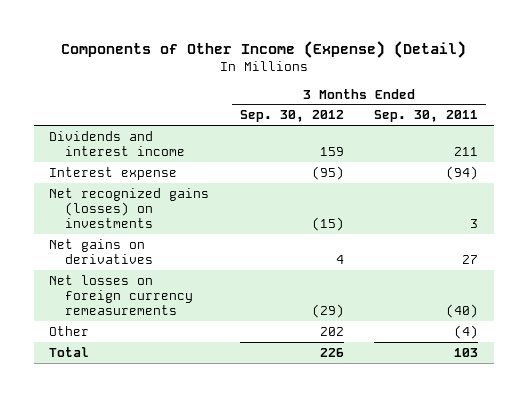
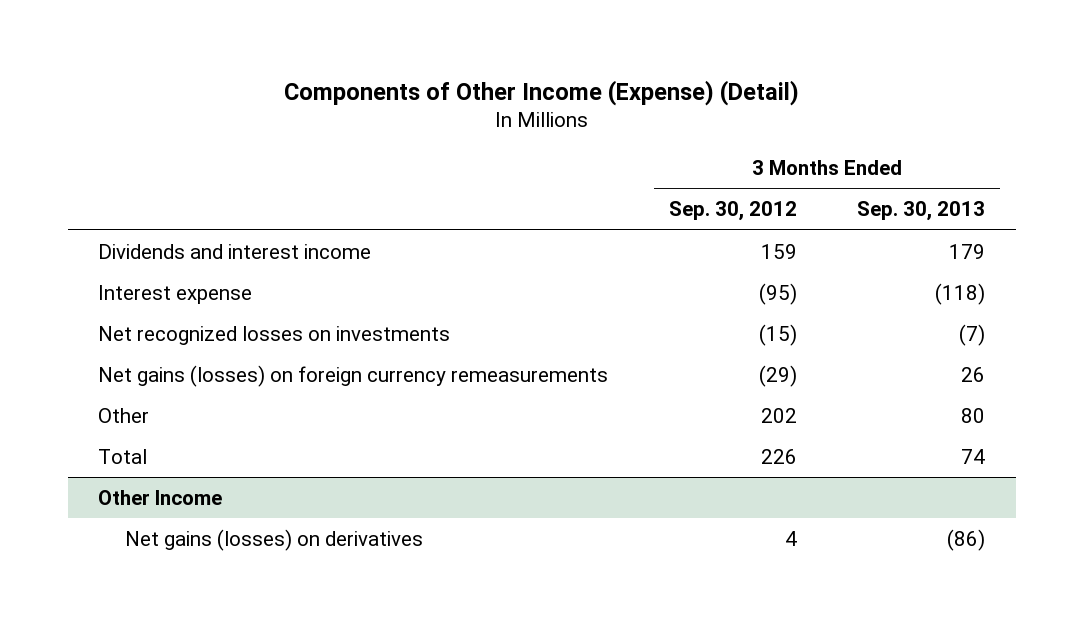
- | 3 Months Ended Sep. 30, 2012 | 3 Months Ended Sep. 30, 2011
+ | 3 Months Ended Sep. 30, 2012 | 3 Months Ended Sep. 30, 2013
- Net recognized gains (losses) on investments | (15) | 3
- Net gains on derivatives | 4 | 27
- Net losses on foreign currency remeasurements | (29) | (40)
+ Net recognized losses on investments | (15) | (7)
+ Net gains (losses) on foreign currency remeasurements | (29) | 26
+ Other Income
+ Net gains (losses) on derivatives | 4 | (86)

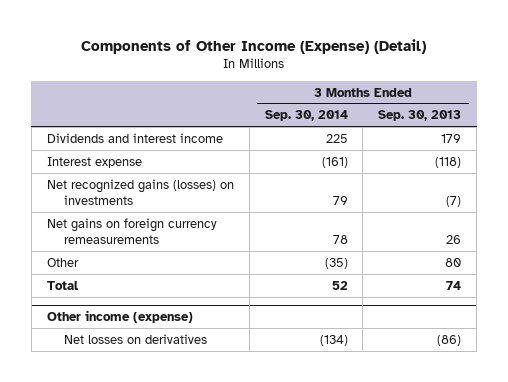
- | 3 Months Ended Sep. 30, 2012 | 3 Months Ended Sep. 30, 2013
+ | 3 Months Ended Sep. 30, 2014 | 3 Months Ended Sep. 30, 2013
- Net recognized losses on investments | (15) | (7)
- Net gains (losses) on foreign currency remeasurements | (29) | 26
+ Net recognized gains (losses) on investments | 79 | (7)
+ Net gains on foreign currency remeasurements | 78 | 26
- Other Income
- Net gains (losses) on derivatives | 4 | (86)
+ Other income (expense)
+ Net losses on derivatives | (134) | (86)

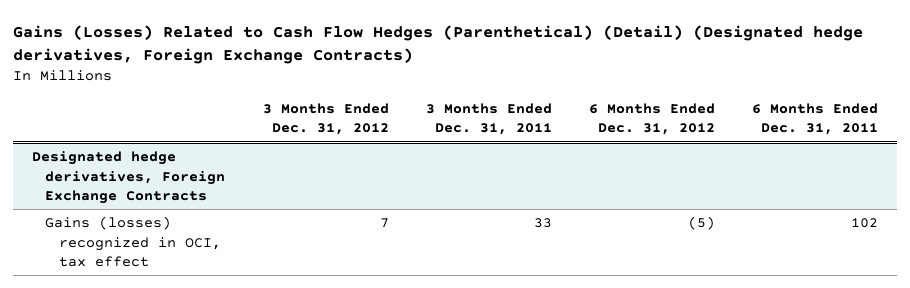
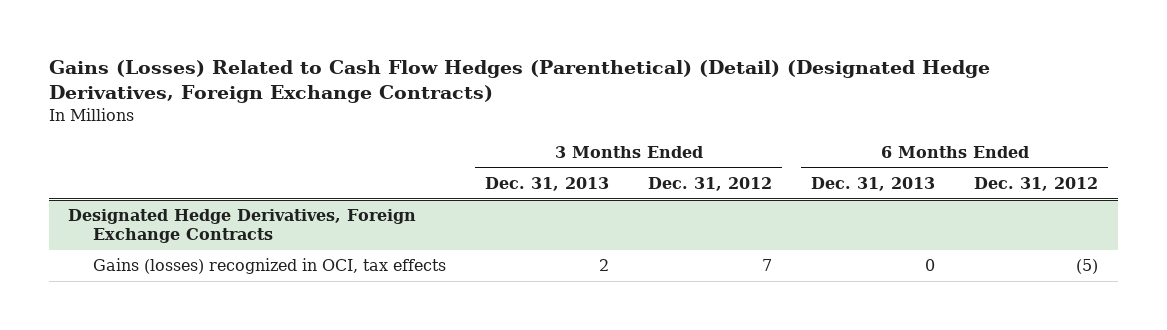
- Gains (Losses) Related to Cash Flow Hedges (Parenthetical) (Detail) (Designated hedge derivatives, Foreign Exchange Contracts)
+ Gains (Losses) Related to Cash Flow Hedges (Parenthetical) (Detail) (Designated Hedge Derivatives, Foreign Exchange Contracts)
- | 3 Months Ended Dec. 31, 2012 | 3 Months Ended Dec. 31, 2011 | 6 Months Ended Dec. 31, 2012 | 6 Months Ended Dec. 31, 2011
+ | 3 Months Ended Dec. 31, 2013 | 3 Months Ended Dec. 31, 2012 | 6 Months Ended Dec. 31, 2013 | 6 Months Ended Dec. 31, 2012
- Designated hedge derivatives, Foreign Exchange Contracts
- Gains (losses) recognized in OCI, tax effect | 7 | 33 | (5) | 102
+ Designated Hedge Derivatives, Foreign Exchange Contracts
+ Gains (losses) recognized in OCI, tax effects | 2 | 7 | 0 | (5)

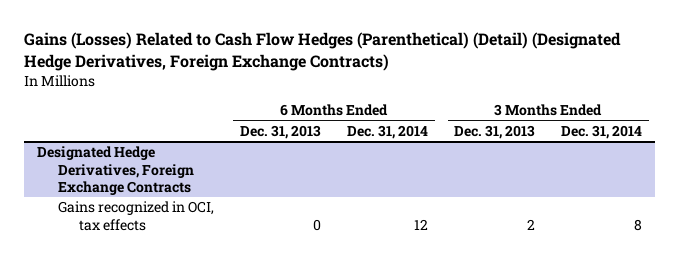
- | 3 Months Ended Dec. 31, 2013 | 3 Months Ended Dec. 31, 2012 | 6 Months Ended Dec. 31, 2013 | 6 Months Ended Dec. 31, 2012
+ | 6 Months Ended Dec. 31, 2013 | 6 Months Ended Dec. 31, 2014 | 3 Months Ended Dec. 31, 2013 | 3 Months Ended Dec. 31, 2014
@ Designated Hedge Derivatives, Foreign Exchange Contracts
- Gains (losses) recognized in OCI, tax effects | 2 | 7 | 0 | (5)
+ Gains recognized in OCI, tax effects | 0 | 12 | 2 | 8

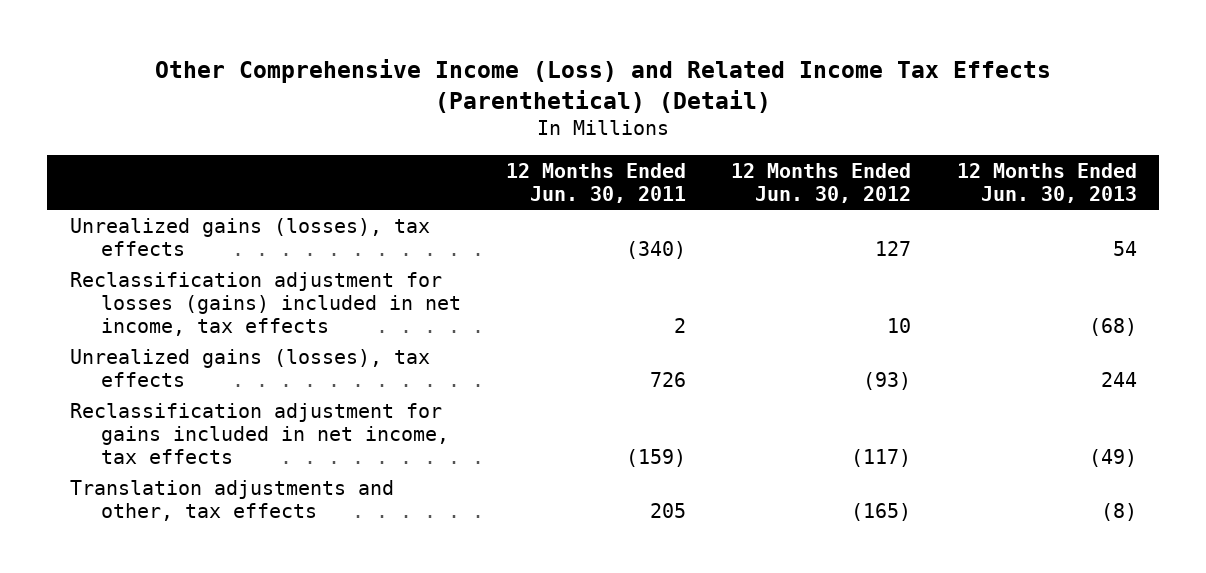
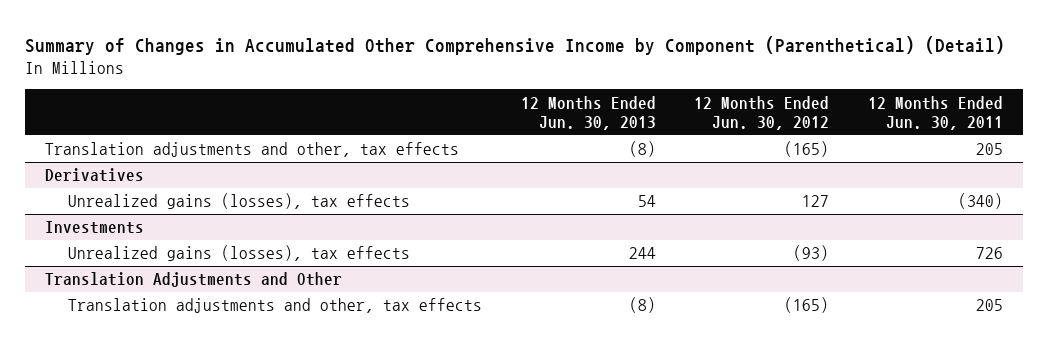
- Other Comprehensive Income (Loss) and Related Income Tax Effects (Parenthetical) (Detail)
+ Summary of Changes in Accumulated Other Comprehensive Income by Component (Parenthetical) (Detail)
- | 12 Months Ended Jun. 30, 2011 | 12 Months Ended Jun. 30, 2012 | 12 Months Ended Jun. 30, 2013
+ | 12 Months Ended Jun. 30, 2013 | 12 Months Ended Jun. 30, 2012 | 12 Months Ended Jun. 30, 2011
+ Translation adjustments and other, tax effects | (8) | (165) | 205
+ Derivatives
- Reclassification adjustment for losses (gains) included in net income, tax effects | 2 | 10 | (68)
+ Investments
- Reclassification adjustment for gains included in net income, tax effects | (159) | (117) | (49)
+ Translation Adjustments and Other

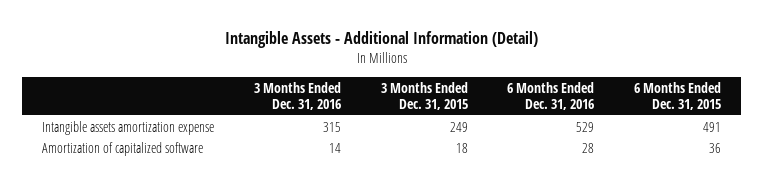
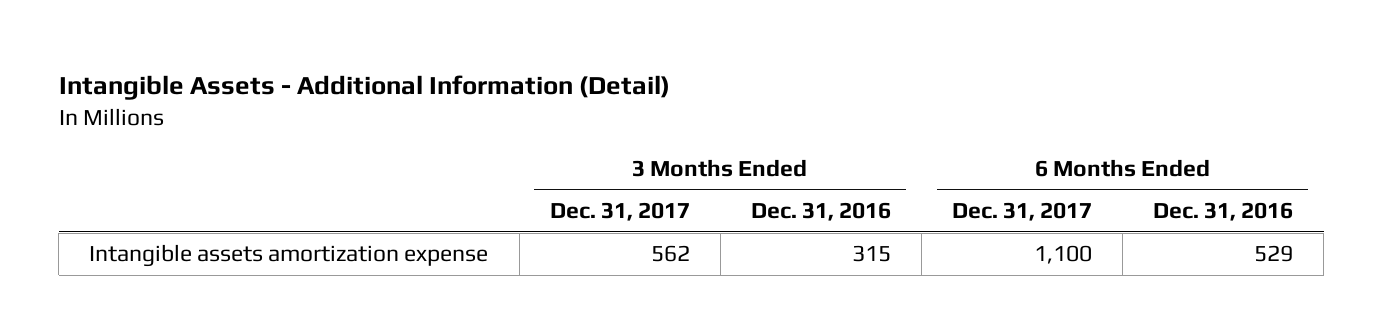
- | 3 Months Ended Dec. 31, 2016 | 3 Months Ended Dec. 31, 2015 | 6 Months Ended Dec. 31, 2016 | 6 Months Ended Dec. 31, 2015
+ | 3 Months Ended Dec. 31, 2017 | 3 Months Ended Dec. 31, 2016 | 6 Months Ended Dec. 31, 2017 | 6 Months Ended Dec. 31, 2016
- Amortization of capitalized software | 14 | 18 | 28 | 36

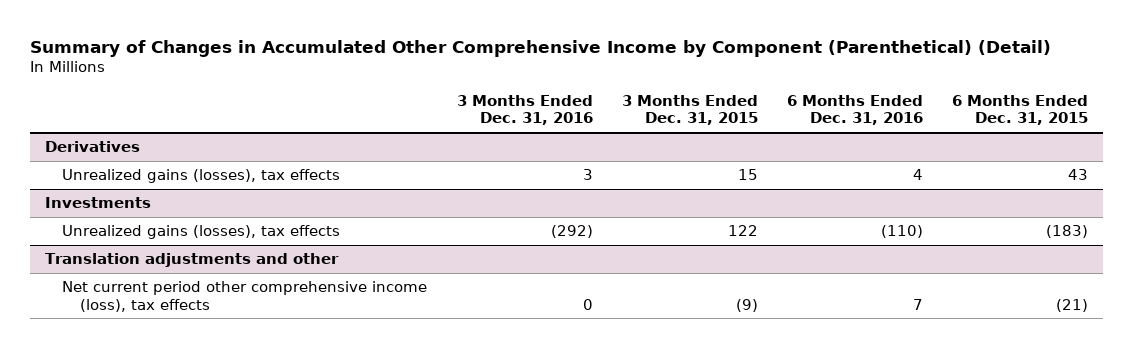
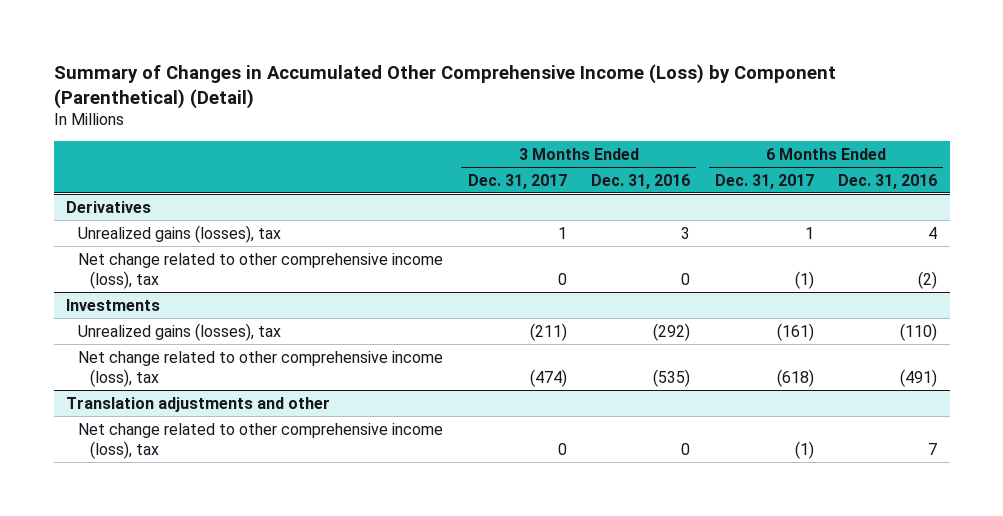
- Summary of Changes in Accumulated Other Comprehensive Income by Component (Parenthetical) (Detail)
+ Summary of Changes in Accumulated Other Comprehensive Income (Loss) by Component (Parenthetical) (Detail)
- | 3 Months Ended Dec. 31, 2016 | 3 Months Ended Dec. 31, 2015 | 6 Months Ended Dec. 31, 2016 | 6 Months Ended Dec. 31, 2015
+ | 3 Months Ended Dec. 31, 2017 | 3 Months Ended Dec. 31, 2016 | 6 Months Ended Dec. 31, 2017 | 6 Months Ended Dec. 31, 2016
@ Derivatives
- Unrealized gains (losses), tax effects | 3 | 15 | 4 | 43
+ Unrealized gains (losses), tax | 1 | 3 | 1 | 4
+ Net change related to other comprehensive income (loss), tax | 0 | 0 | (1) | (2)
@ Investments
- Unrealized gains (losses), tax effects | (292) | 122 | (110) | (183)
+ Unrealized gains (losses), tax | (211) | (292) | (161) | (110)
+ Net change related to other comprehensive income (loss), tax | (474) | (535) | (618) | (491)
@ Translation adjustments and other
- Net current period other comprehensive income (loss), tax effects | 0 | (9) | 7 | (21)
+ Net change related to other comprehensive income (loss), tax | 0 | 0 | (1) | 7

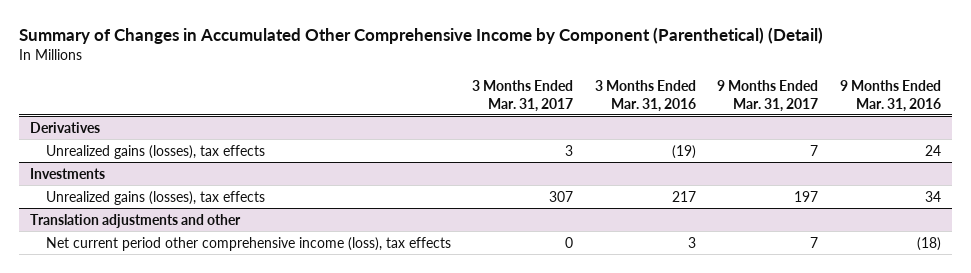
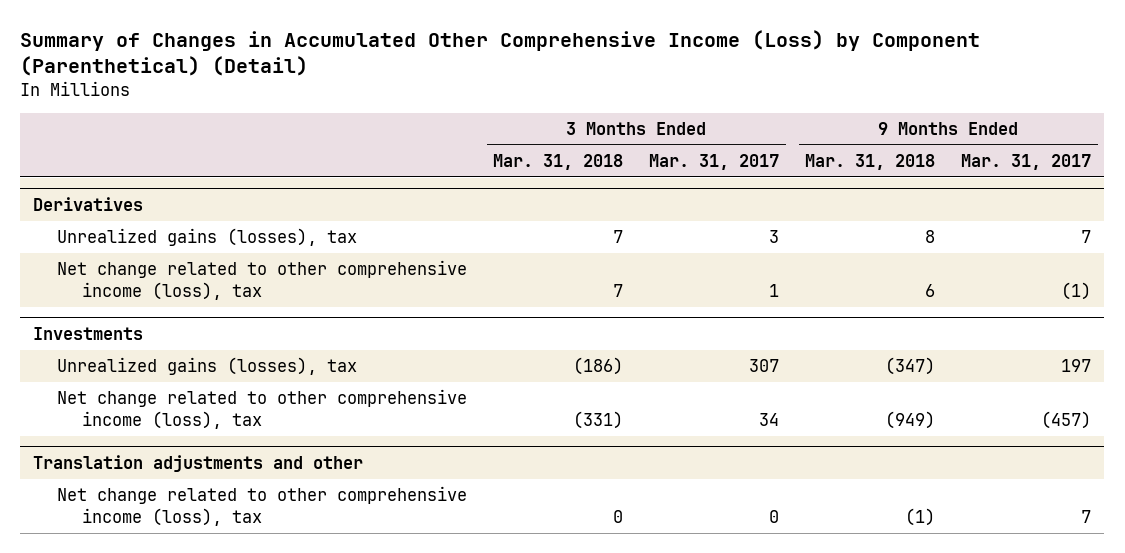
- Summary of Changes in Accumulated Other Comprehensive Income by Component (Parenthetical) (Detail)
+ Summary of Changes in Accumulated Other Comprehensive Income (Loss) by Component (Parenthetical) (Detail)
- | 3 Months Ended Mar. 31, 2017 | 3 Months Ended Mar. 31, 2016 | 9 Months Ended Mar. 31, 2017 | 9 Months Ended Mar. 31, 2016
+ | 3 Months Ended Mar. 31, 2018 | 3 Months Ended Mar. 31, 2017 | 9 Months Ended Mar. 31, 2018 | 9 Months Ended Mar. 31, 2017
@ Derivatives
- Unrealized gains (losses), tax effects | 3 | (19) | 7 | 24
+ Unrealized gains (losses), tax | 7 | 3 | 8 | 7
+ Net change related to other comprehensive income (loss), tax | 7 | 1 | 6 | (1)
@ Investments
- Unrealized gains (losses), tax effects | 307 | 217 | 197 | 34
+ Unrealized gains (losses), tax | (186) | 307 | (347) | 197
+ Net change related to other comprehensive income (loss), tax | (331) | 34 | (949) | (457)
@ Translation adjustments and other
- Net current period other comprehensive income (loss), tax effects | 0 | 3 | 7 | (18)
+ Net change related to other comprehensive income (loss), tax | 0 | 0 | (1) | 7

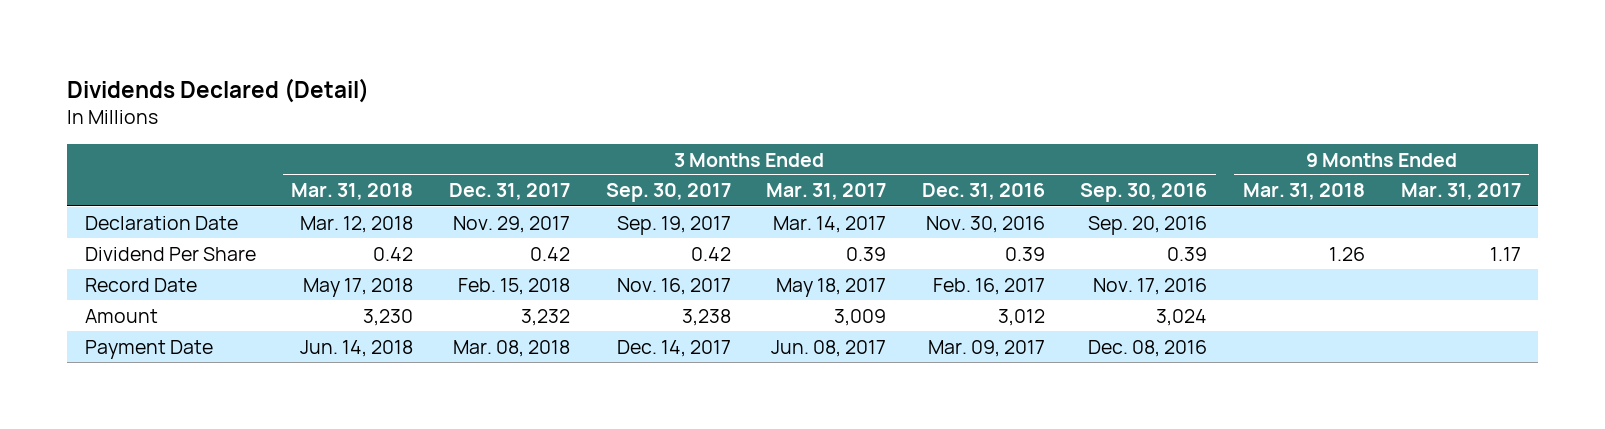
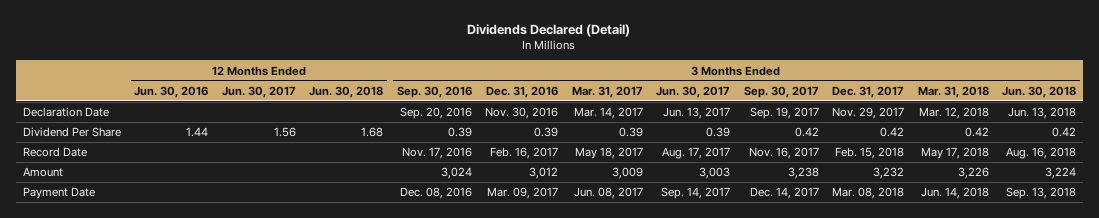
- | 3 Months Ended Mar. 31, 2018 | 3 Months Ended Dec. 31, 2017 | 3 Months Ended Sep. 30, 2017 | 3 Months Ended Mar. 31, 2017 | 3 Months Ended Dec. 31, 2016 | 3 Months Ended Sep. 30, 2016 | 9 Months Ended Mar. 31, 2018 | 9 Months Ended Mar. 31, 2017
+ | 12 Months Ended Jun. 30, 2016 | 12 Months Ended Jun. 30, 2017 | 12 Months Ended Jun. 30, 2018 | 3 Months Ended Sep. 30, 2016 | 3 Months Ended Dec. 31, 2016 | 3 Months Ended Mar. 31, 2017 | 3 Months Ended Jun. 30, 2017 | 3 Months Ended Sep. 30, 2017 | 3 Months Ended Dec. 31, 2017 | 3 Months Ended Mar. 31, 2018 | 3 Months Ended Jun. 30, 2018
- Amount | 3,230 | 3,232 | 3,238 | 3,009 | 3,012 | 3,024 | |
+ Amount | | | | 3,024 | 3,012 | 3,009 | 3,003 | 3,238 | 3,232 | 3,226 | 3,224

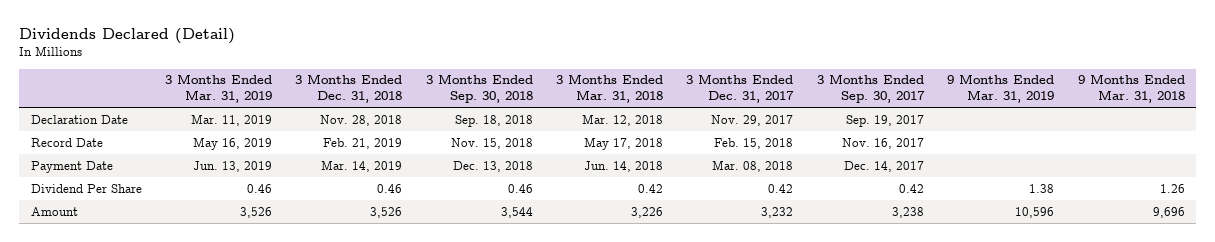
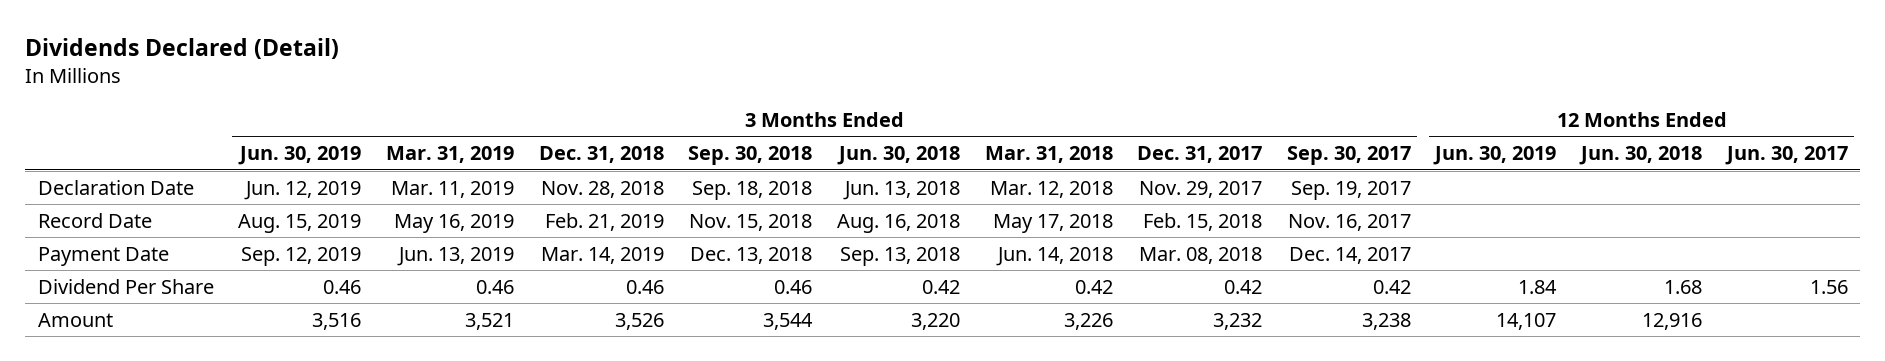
- | 3 Months Ended Mar. 31, 2019 | 3 Months Ended Dec. 31, 2018 | 3 Months Ended Sep. 30, 2018 | 3 Months Ended Mar. 31, 2018 | 3 Months Ended Dec. 31, 2017 | 3 Months Ended Sep. 30, 2017 | 9 Months Ended Mar. 31, 2019 | 9 Months Ended Mar. 31, 2018
+ | 3 Months Ended Jun. 30, 2019 | 3 Months Ended Mar. 31, 2019 | 3 Months Ended Dec. 31, 2018 | 3 Months Ended Sep. 30, 2018 | 3 Months Ended Jun. 30, 2018 | 3 Months Ended Mar. 31, 2018 | 3 Months Ended Dec. 31, 2017 | 3 Months Ended Sep. 30, 2017 | 12 Months Ended Jun. 30, 2019 | 12 Months Ended Jun. 30, 2018 | 12 Months Ended Jun. 30, 2017
- Amount | 3,526 | 3,526 | 3,544 | 3,226 | 3,232 | 3,238 | 10,596 | 9,696
+ Amount | 3,516 | 3,521 | 3,526 | 3,544 | 3,220 | 3,226 | 3,232 | 3,238 | 14,107 | 12,916 |

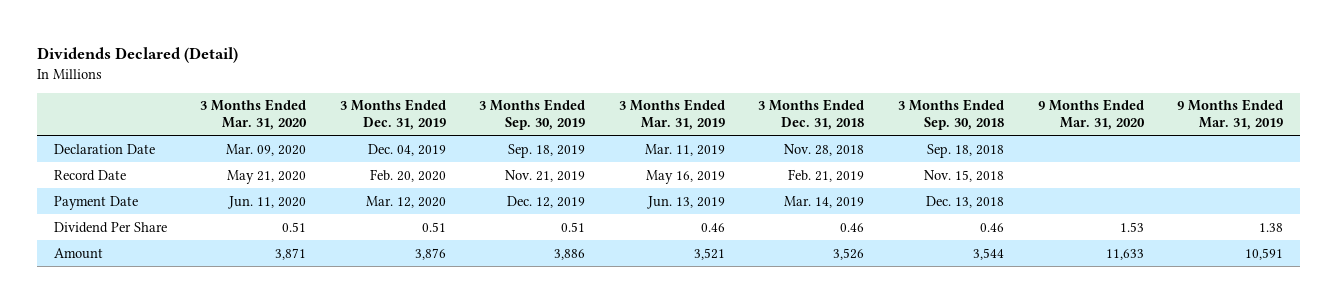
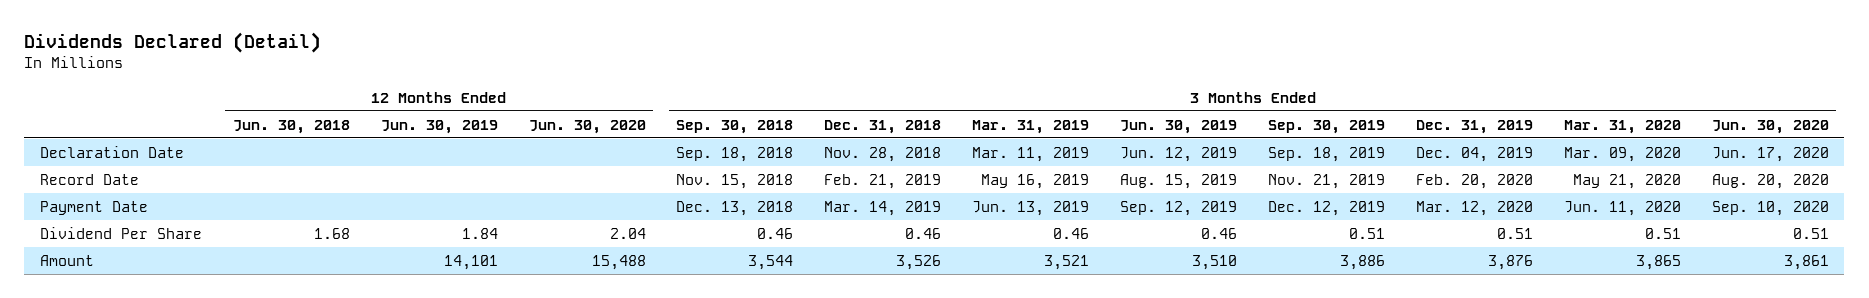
- | 3 Months Ended Mar. 31, 2020 | 3 Months Ended Dec. 31, 2019 | 3 Months Ended Sep. 30, 2019 | 3 Months Ended Mar. 31, 2019 | 3 Months Ended Dec. 31, 2018 | 3 Months Ended Sep. 30, 2018 | 9 Months Ended Mar. 31, 2020 | 9 Months Ended Mar. 31, 2019
+ | 12 Months Ended Jun. 30, 2018 | 12 Months Ended Jun. 30, 2019 | 12 Months Ended Jun. 30, 2020 | 3 Months Ended Sep. 30, 2018 | 3 Months Ended Dec. 31, 2018 | 3 Months Ended Mar. 31, 2019 | 3 Months Ended Jun. 30, 2019 | 3 Months Ended Sep. 30, 2019 | 3 Months Ended Dec. 31, 2019 | 3 Months Ended Mar. 31, 2020 | 3 Months Ended Jun. 30, 2020
- Amount | 3,871 | 3,876 | 3,886 | 3,521 | 3,526 | 3,544 | 11,633 | 10,591
+ Amount | | 14,101 | 15,488 | 3,544 | 3,526 | 3,521 | 3,510 | 3,886 | 3,876 | 3,865 | 3,861

